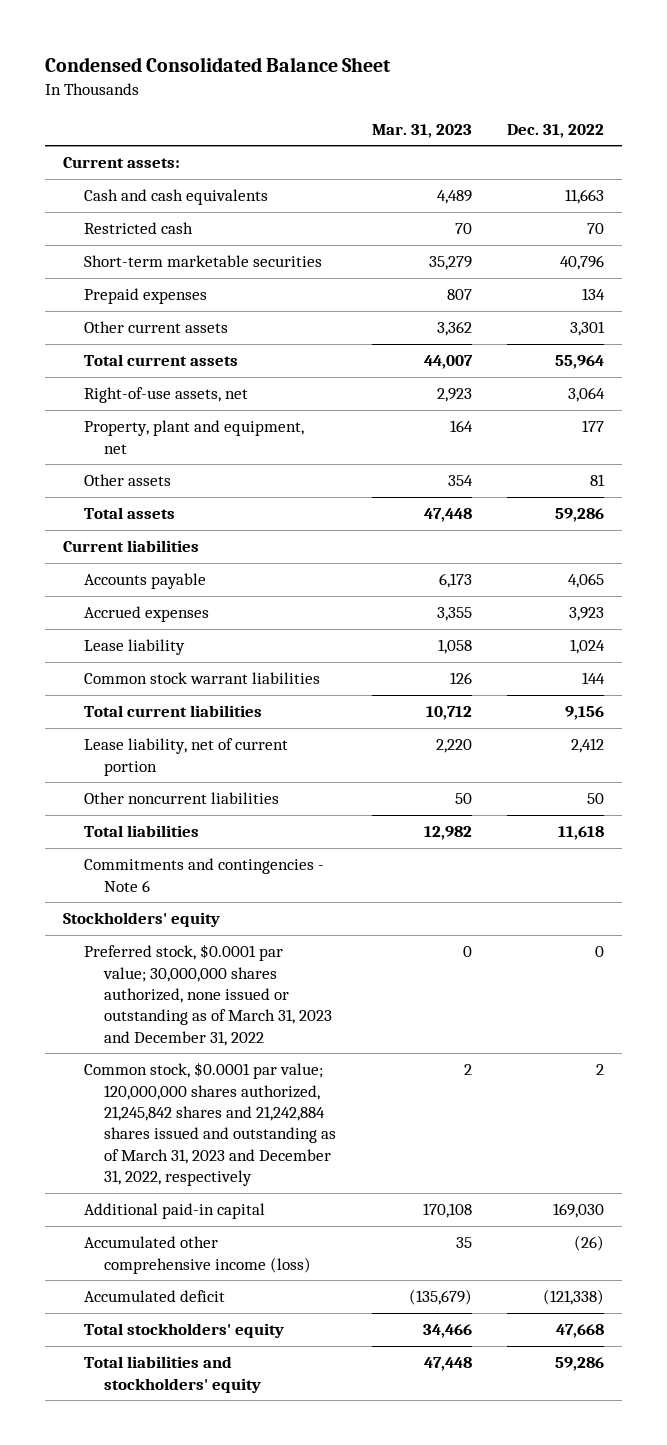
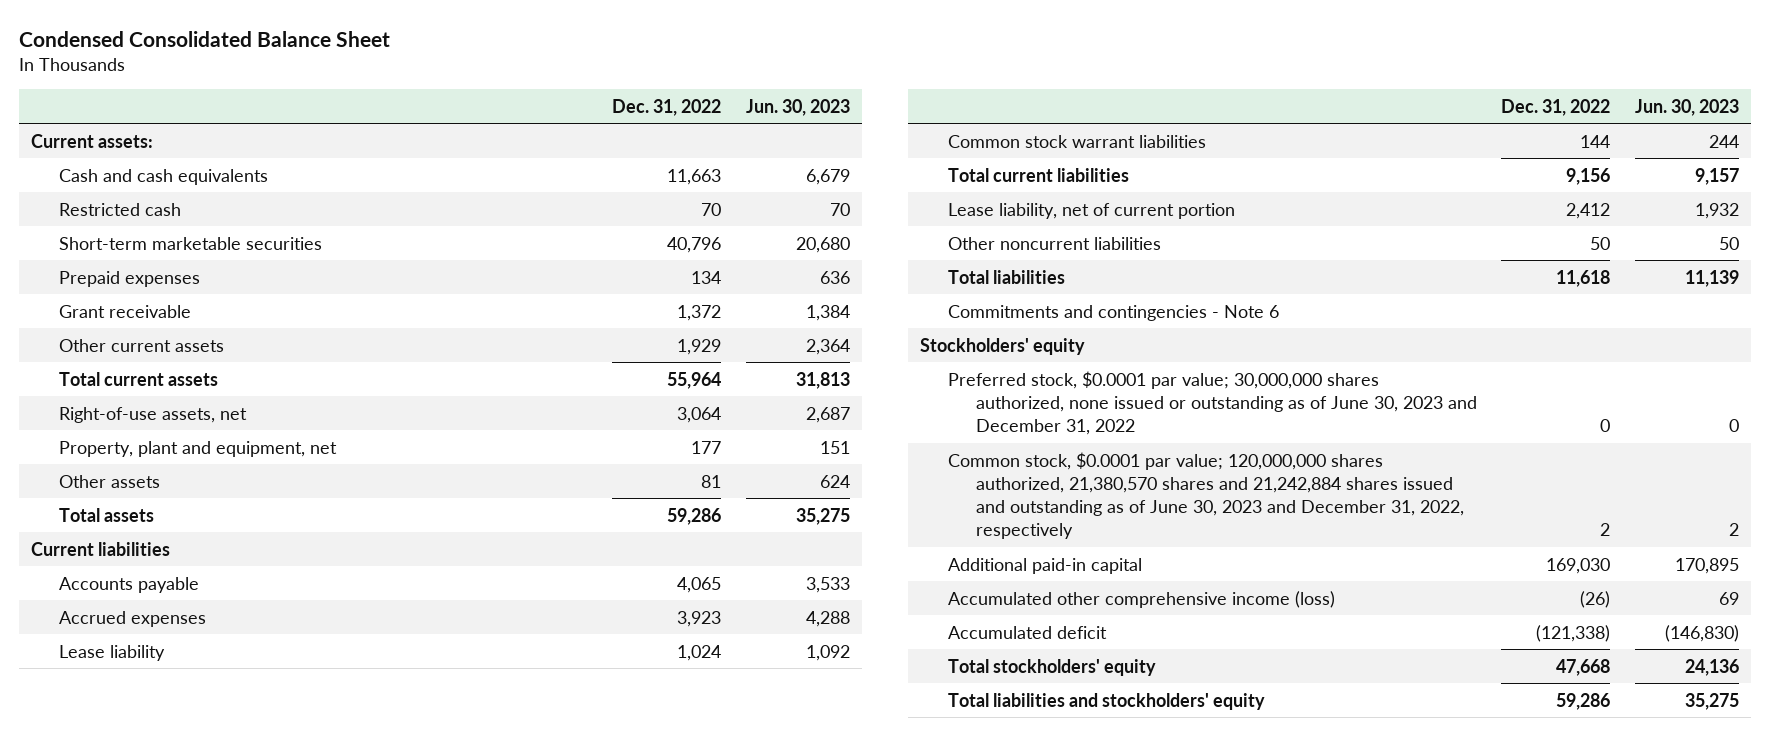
- | Mar. 31, 2023 | Dec. 31, 2022
+ | Dec. 31, 2022 | Jun. 30, 2023
- Other current assets | 3,362 | 3,301
+ Grant receivable | 1,372 | 1,384
+ Other current assets | 1,929 | 2,364
- Preferred stock, $0.0001 par value; 30,000,000 shares authorized, none issued or outstanding as of March 31, 2023 and December 31, 2022 | 0 | 0
- Common stock, $0.0001 par value; 120,000,000 shares authorized, 21,245,842 shares and 21,242,884 shares issued and outstanding as of March 31, 2023 and December 31, 2022, respectively | 2 | 2
+ Preferred stock, $0.0001 par value; 30,000,000 shares authorized, none issued or outstanding as of June 30, 2023 and December 31, 2022 | 0 | 0
+ Common stock, $0.0001 par value; 120,000,000 shares authorized, 21,380,570 shares and 21,242,884 shares issued and outstanding as of June 30, 2023 and December 31, 2022, respectively | 2 | 2

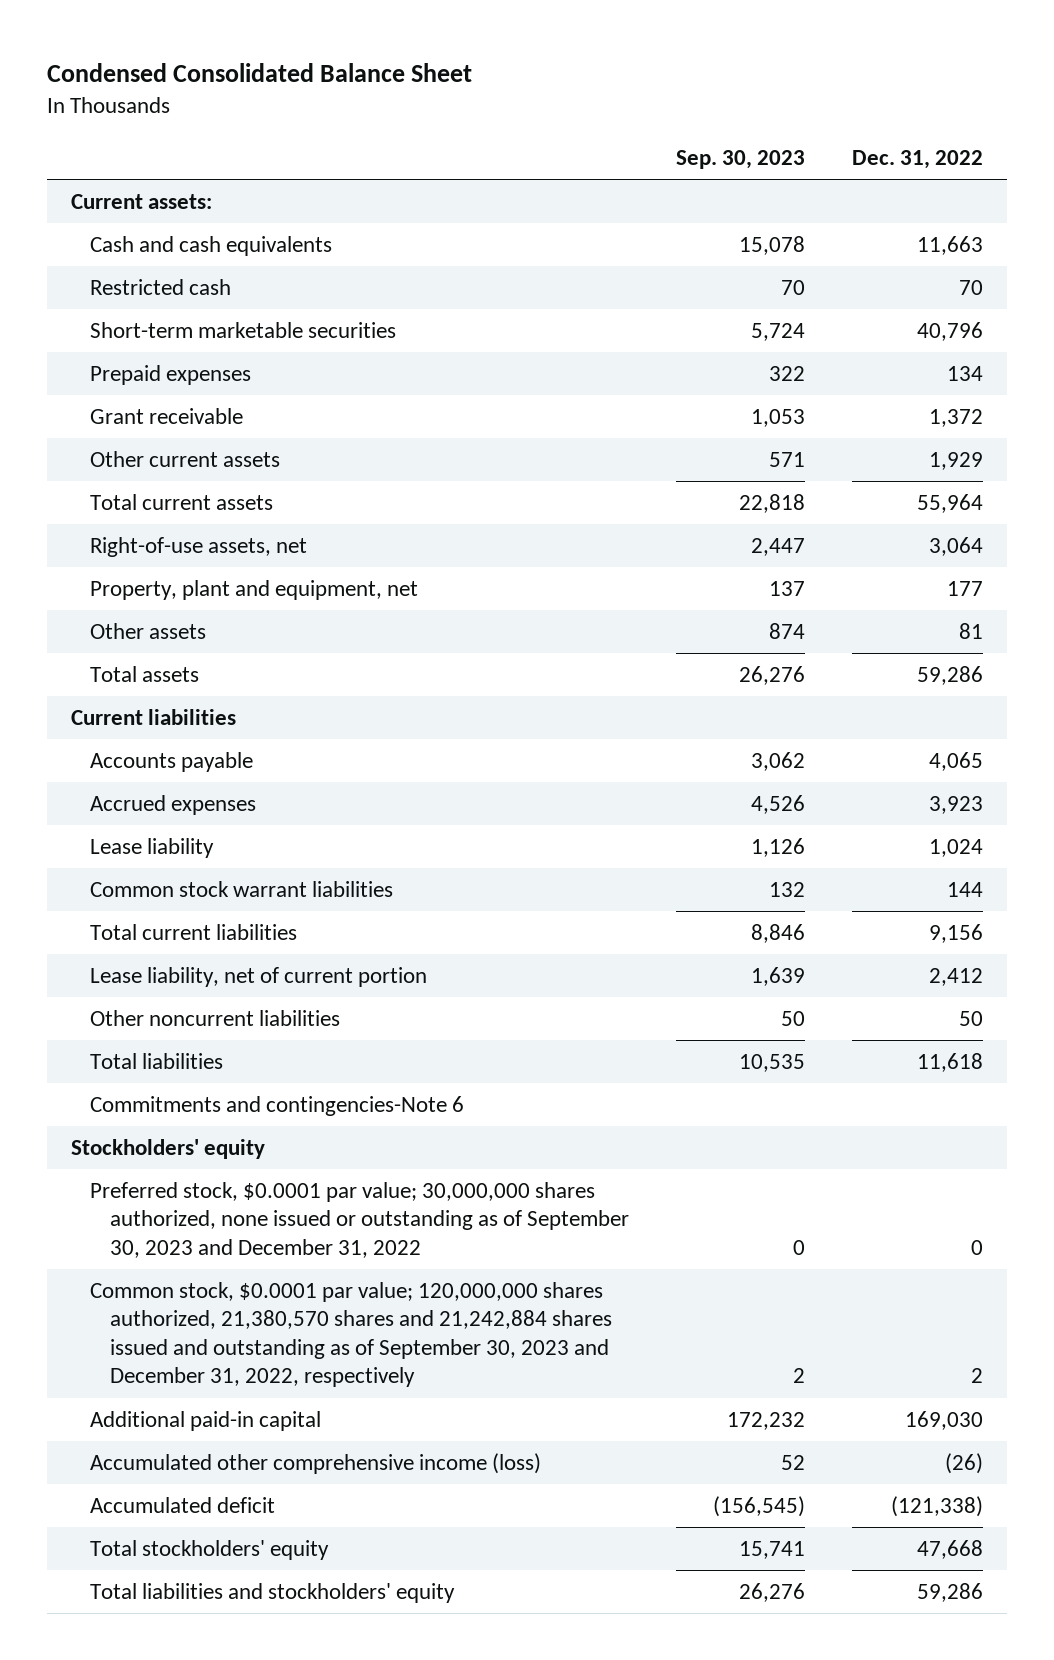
- | Dec. 31, 2022 | Jun. 30, 2023
+ | Sep. 30, 2023 | Dec. 31, 2022
- Commitments and contingencies - Note 6
+ Commitments and contingencies-Note 6
- Preferred stock, $0.0001 par value; 30,000,000 shares authorized, none issued or outstanding as of June 30, 2023 and December 31, 2022 | 0 | 0
- Common stock, $0.0001 par value; 120,000,000 shares authorized, 21,380,570 shares and 21,242,884 shares issued and outstanding as of June 30, 2023 and December 31, 2022, respectively | 2 | 2
+ Preferred stock, $0.0001 par value; 30,000,000 shares authorized, none issued or outstanding as of September 30, 2023 and December 31, 2022 | 0 | 0
+ Common stock, $0.0001 par value; 120,000,000 shares authorized, 21,380,570 shares and 21,242,884 shares issued and outstanding as of September 30, 2023 and December 31, 2022, respectively | 2 | 2

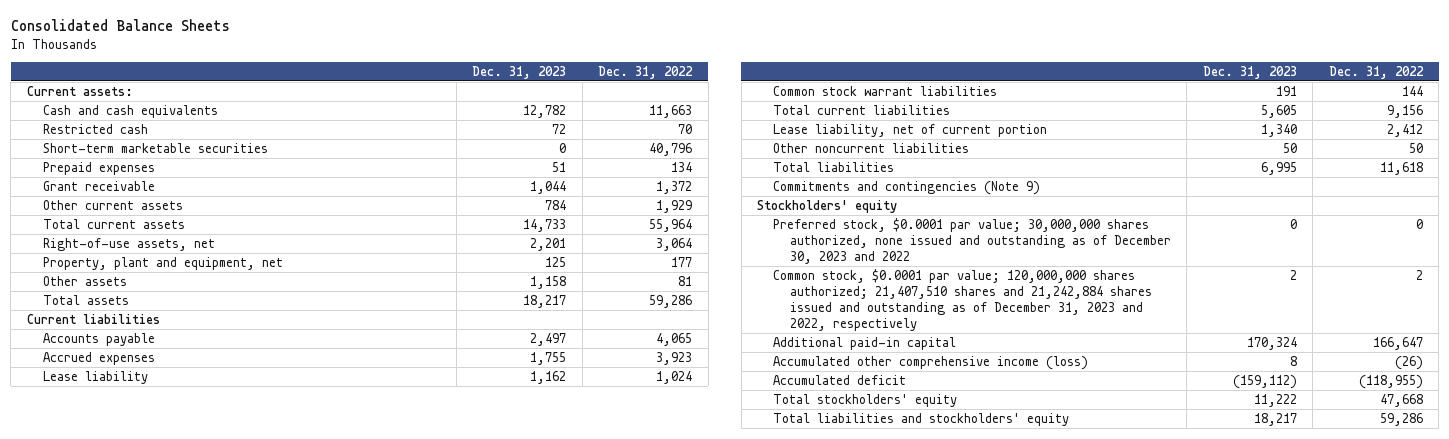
- Condensed Consolidated Balance Sheet
+ Consolidated Balance Sheets
- | Sep. 30, 2023 | Dec. 31, 2022
+ | Dec. 31, 2023 | Dec. 31, 2022
- Commitments and contingencies-Note 6
+ Commitments and contingencies (Note 9)
- Preferred stock, $0.0001 par value; 30,000,000 shares authorized, none issued or outstanding as of September 30, 2023 and December 31, 2022 | 0 | 0
- Common stock, $0.0001 par value; 120,000,000 shares authorized, 21,380,570 shares and 21,242,884 shares issued and outstanding as of September 30, 2023 and December 31, 2022, respectively | 2 | 2
- Additional paid-in capital | 172,232 | 169,030
+ Preferred stock, $0.0001 par value; 30,000,000 shares authorized, none issued and outstanding as of December 30, 2023 and 2022 | 0 | 0
+ Common stock, $0.0001 par value; 120,000,000 shares authorized; 21,407,510 shares and 21,242,884 shares issued and outstanding as of December 31, 2023 and 2022, respectively | 2 | 2
+ Additional paid-in capital | 170,324 | 166,647
- Accumulated deficit | (156,545) | (121,338)
+ Accumulated deficit | (159,112) | (118,955)

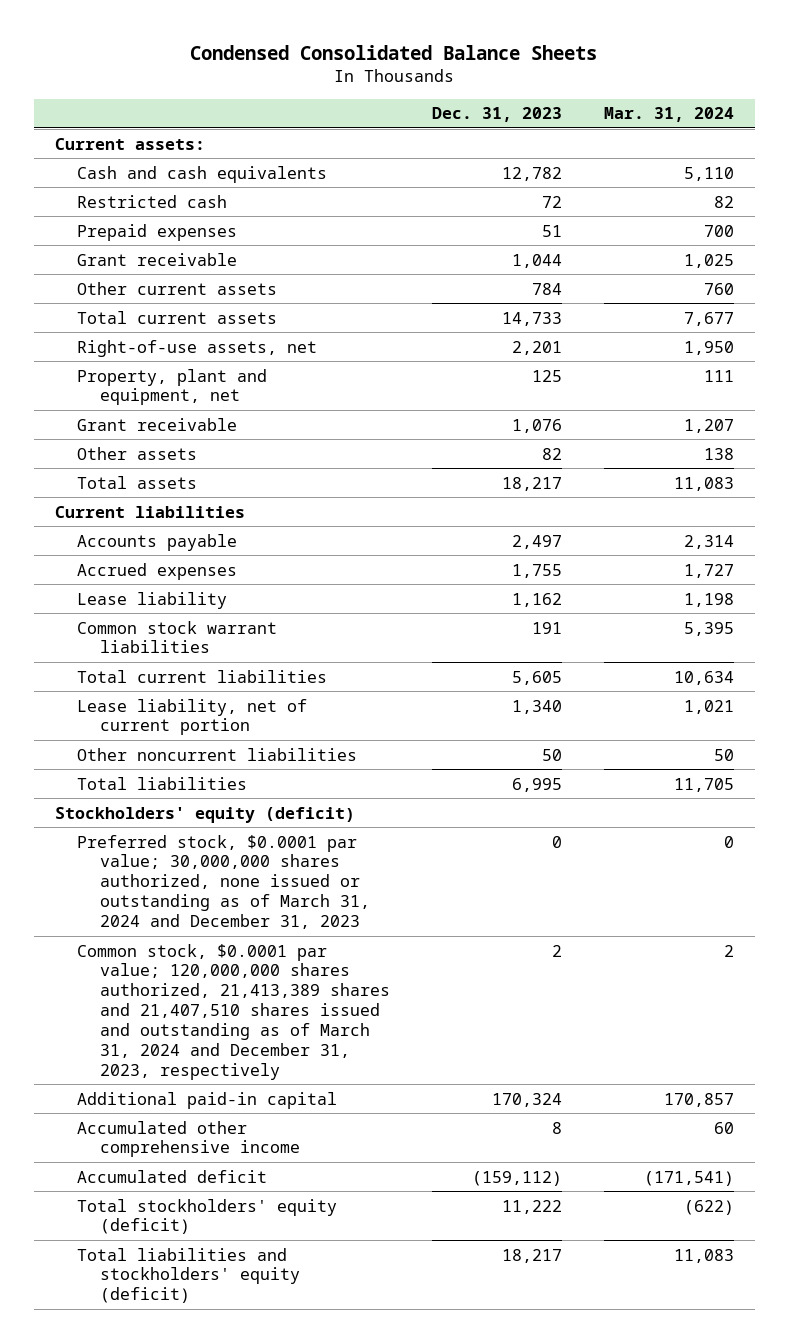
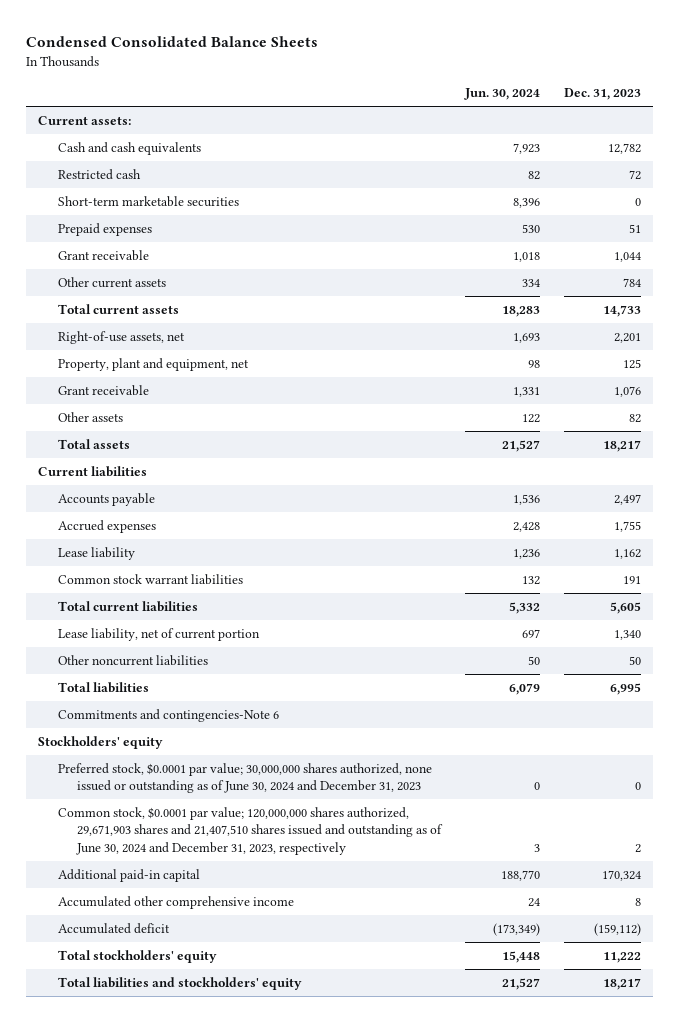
- | Dec. 31, 2023 | Mar. 31, 2024
+ | Jun. 30, 2024 | Dec. 31, 2023
+ Short-term marketable securities | 8,396 | 0
- Stockholders' equity (deficit)
- Preferred stock, $0.0001 par value; 30,000,000 shares authorized, none issued or outstanding as of March 31, 2024 and December 31, 2023 | 0 | 0
- Common stock, $0.0001 par value; 120,000,000 shares authorized, 21,413,389 shares and 21,407,510 shares issued and outstanding as of March 31, 2024 and December 31, 2023, respectively | 2 | 2
+ Commitments and contingencies-Note 6
+ Stockholders' equity
+ Preferred stock, $0.0001 par value; 30,000,000 shares authorized, none issued or outstanding as of June 30, 2024 and December 31, 2023 | 0 | 0
+ Common stock, $0.0001 par value; 120,000,000 shares authorized, 29,671,903 shares and 21,407,510 shares issued and outstanding as of June 30, 2024 and December 31, 2023, respectively | 3 | 2
- Total stockholders' equity (deficit) | 11,222 | (622)
- Total liabilities and stockholders' equity (deficit) | 18,217 | 11,083
+ Total stockholders' equity | 15,448 | 11,222
+ Total liabilities and stockholders' equity | 21,527 | 18,217

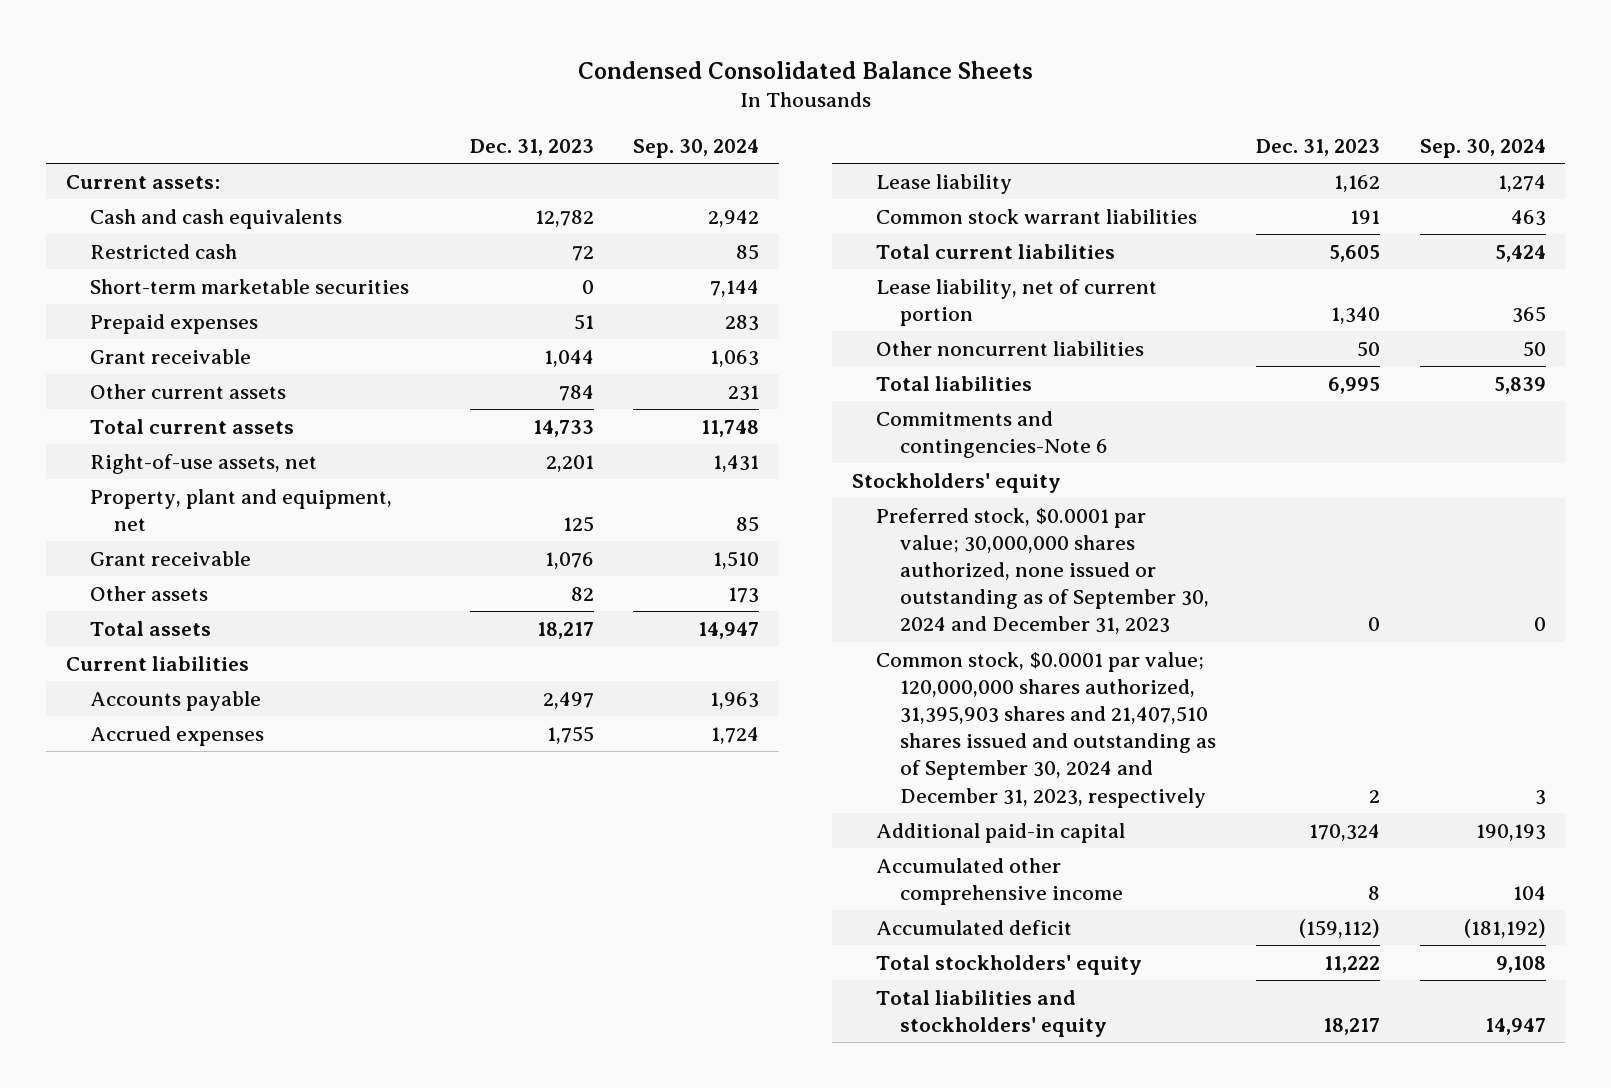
- | Jun. 30, 2024 | Dec. 31, 2023
+ | Dec. 31, 2023 | Sep. 30, 2024
- Preferred stock, $0.0001 par value; 30,000,000 shares authorized, none issued or outstanding as of June 30, 2024 and December 31, 2023 | 0 | 0
- Common stock, $0.0001 par value; 120,000,000 shares authorized, 29,671,903 shares and 21,407,510 shares issued and outstanding as of June 30, 2024 and December 31, 2023, respectively | 3 | 2
+ Preferred stock, $0.0001 par value; 30,000,000 shares authorized, none issued or outstanding as of September 30, 2024 and December 31, 2023 | 0 | 0
+ Common stock, $0.0001 par value; 120,000,000 shares authorized, 31,395,903 shares and 21,407,510 shares issued and outstanding as of September 30, 2024 and December 31, 2023, respectively | 2 | 3

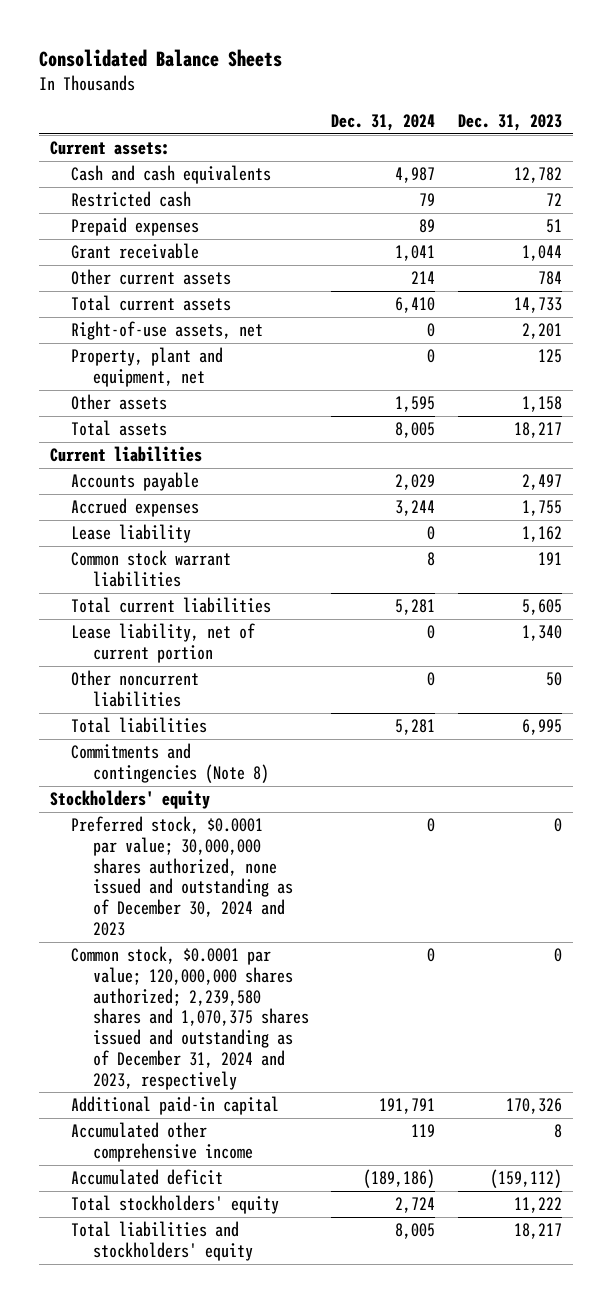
- Condensed Consolidated Balance Sheets
+ Consolidated Balance Sheets
- | Dec. 31, 2023 | Sep. 30, 2024
+ | Dec. 31, 2024 | Dec. 31, 2023
- Short-term marketable securities | 0 | 7,144
- Grant receivable | 1,076 | 1,510
- Other assets | 82 | 173
+ Other assets | 1,595 | 1,158
- Commitments and contingencies-Note 6
+ Commitments and contingencies (Note 8)
- Preferred stock, $0.0001 par value; 30,000,000 shares authorized, none issued or outstanding as of September 30, 2024 and December 31, 2023 | 0 | 0
- Common stock, $0.0001 par value; 120,000,000 shares authorized, 31,395,903 shares and 21,407,510 shares issued and outstanding as of September 30, 2024 and December 31, 2023, respectively | 2 | 3
- Additional paid-in capital | 170,324 | 190,193
+ Preferred stock, $0.0001 par value; 30,000,000 shares authorized, none issued and outstanding as of December 30, 2024 and 2023 | 0 | 0
+ Common stock, $0.0001 par value; 120,000,000 shares authorized; 2,239,580 shares and 1,070,375 shares issued and outstanding as of December 31, 2024 and 2023, respectively | 0 | 0
+ Additional paid-in capital | 191,791 | 170,326

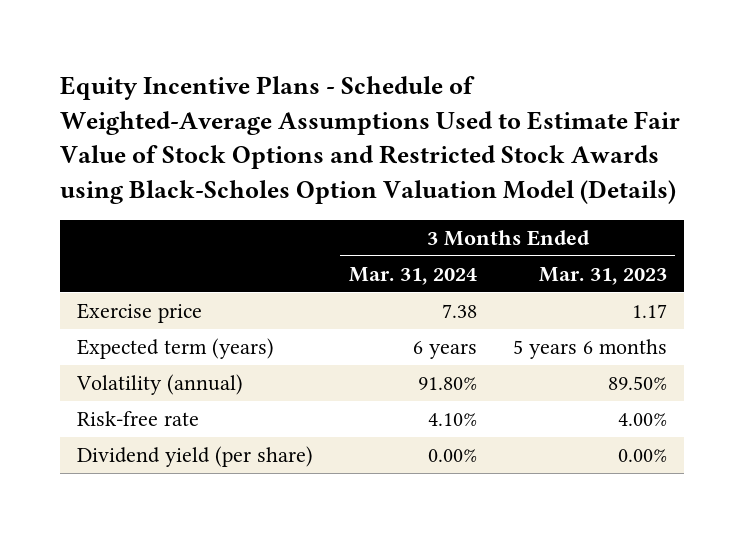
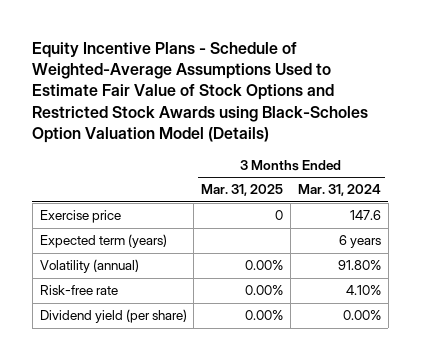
- | 3 Months Ended Mar. 31, 2024 | 3 Months Ended Mar. 31, 2023
+ | 3 Months Ended Mar. 31, 2025 | 3 Months Ended Mar. 31, 2024
- Exercise price | 7.38 | 1.17
+ Exercise price | 0 | 147.6

